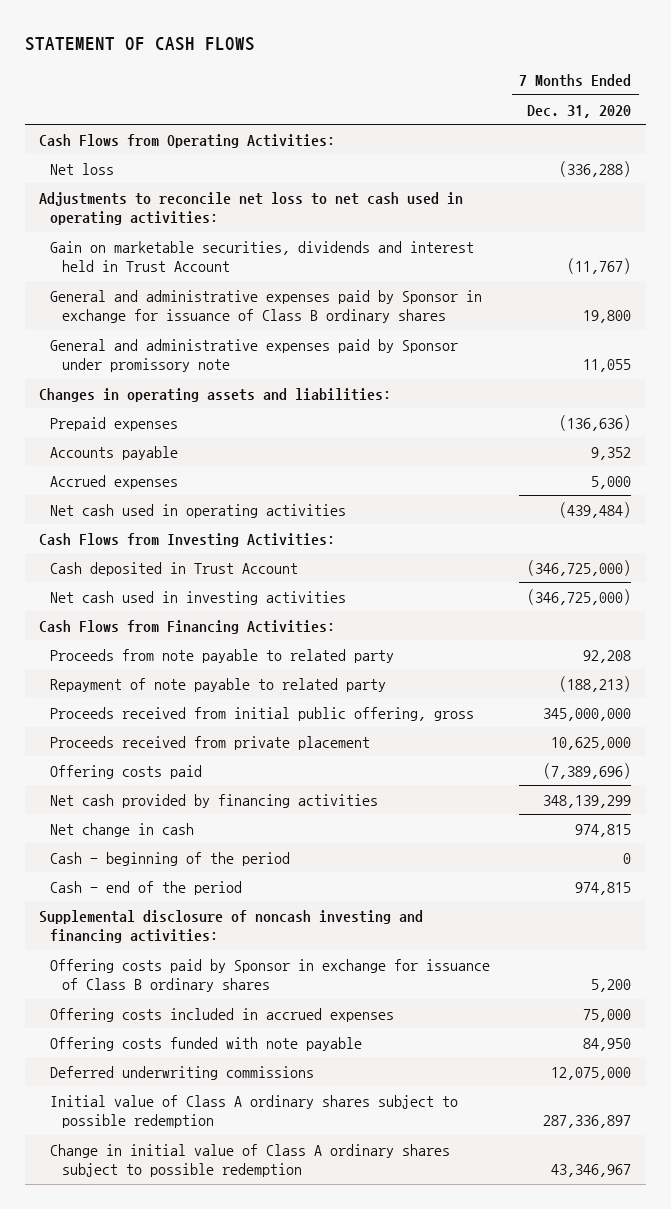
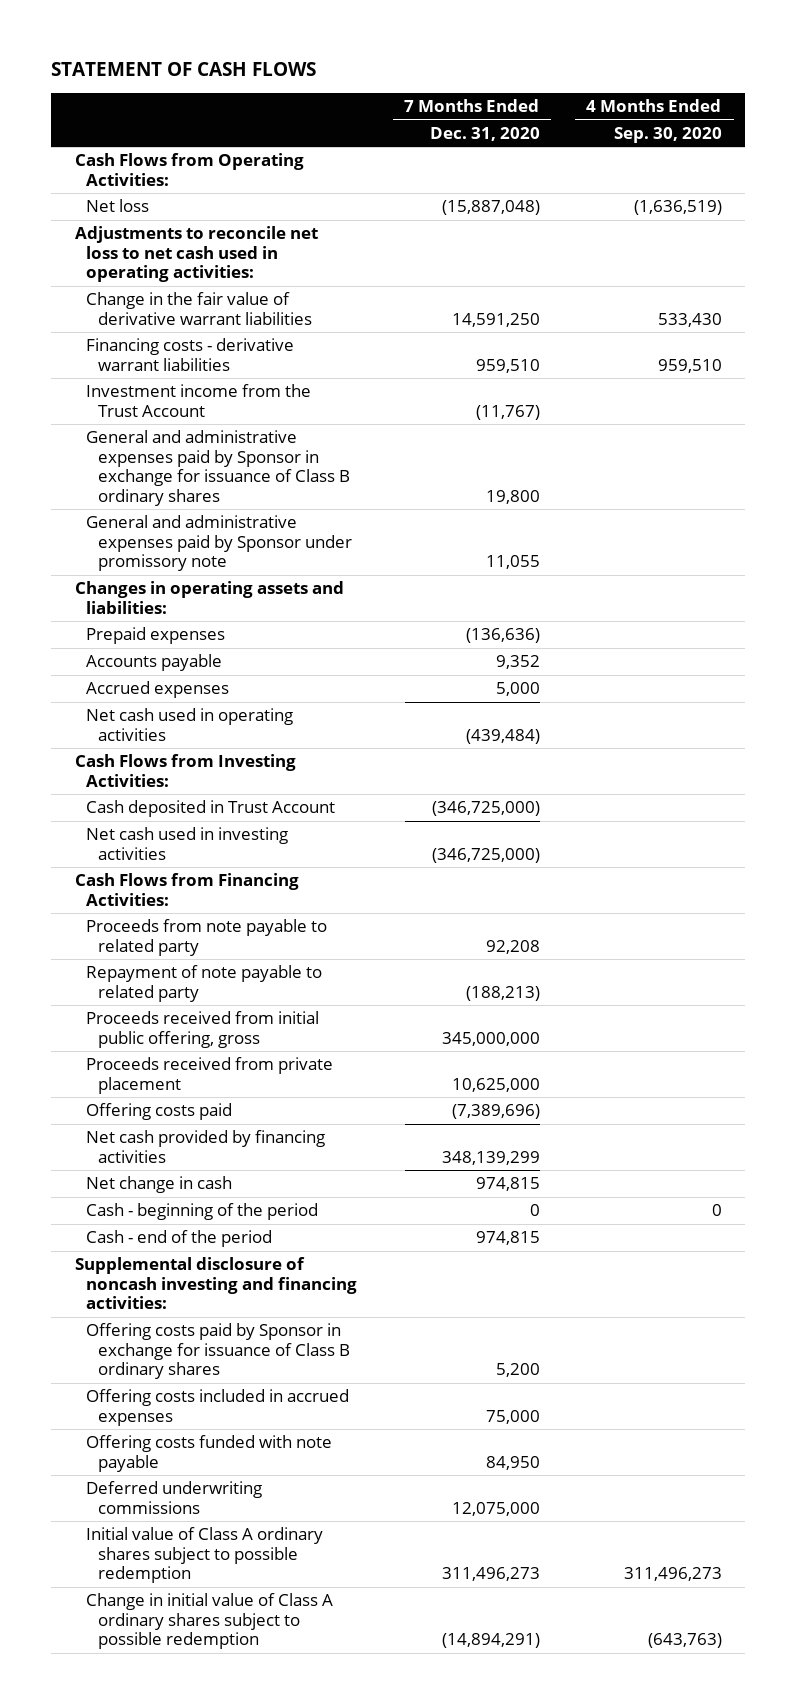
- | 7 Months Ended Dec. 31, 2020
+ | 7 Months Ended Dec. 31, 2020 | 4 Months Ended Sep. 30, 2020
- Net loss | (336,288)
+ Net loss | (15,887,048) | (1,636,519)
- Gain on marketable securities, dividends and interest held in Trust Account | (11,767)
+ Change in the fair value of derivative warrant liabilities | 14,591,250 | 533,430
+ Financing costs - derivative warrant liabilities | 959,510 | 959,510
+ Investment income from the Trust Account | (11,767) |
- Initial value of Class A ordinary shares subject to possible redemption | 287,336,897
- Change in initial value of Class A ordinary shares subject to possible redemption | 43,346,967
+ Initial value of Class A ordinary shares subject to possible redemption | 311,496,273 | 311,496,273
+ Change in initial value of Class A ordinary shares subject to possible redemption | (14,894,291) | (643,763)

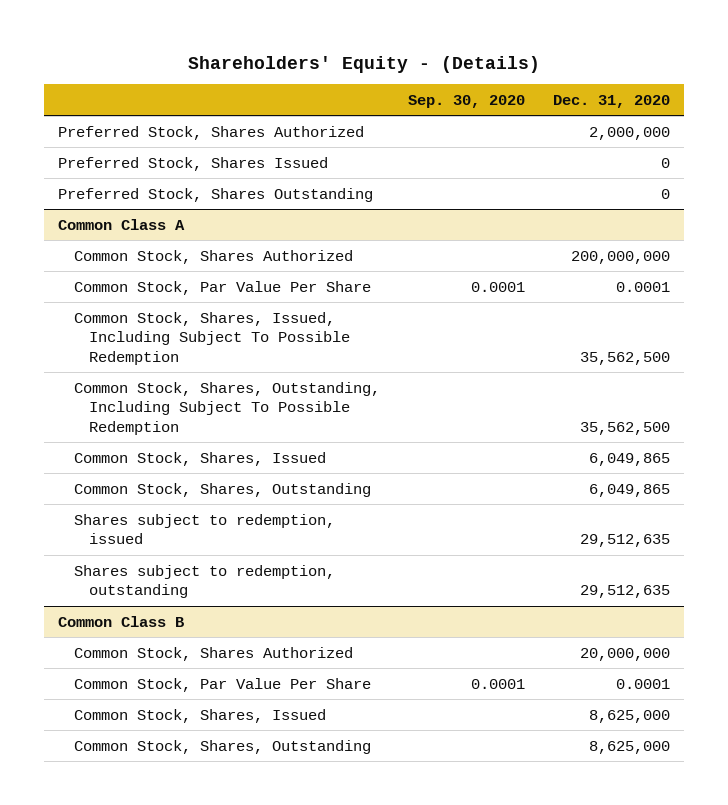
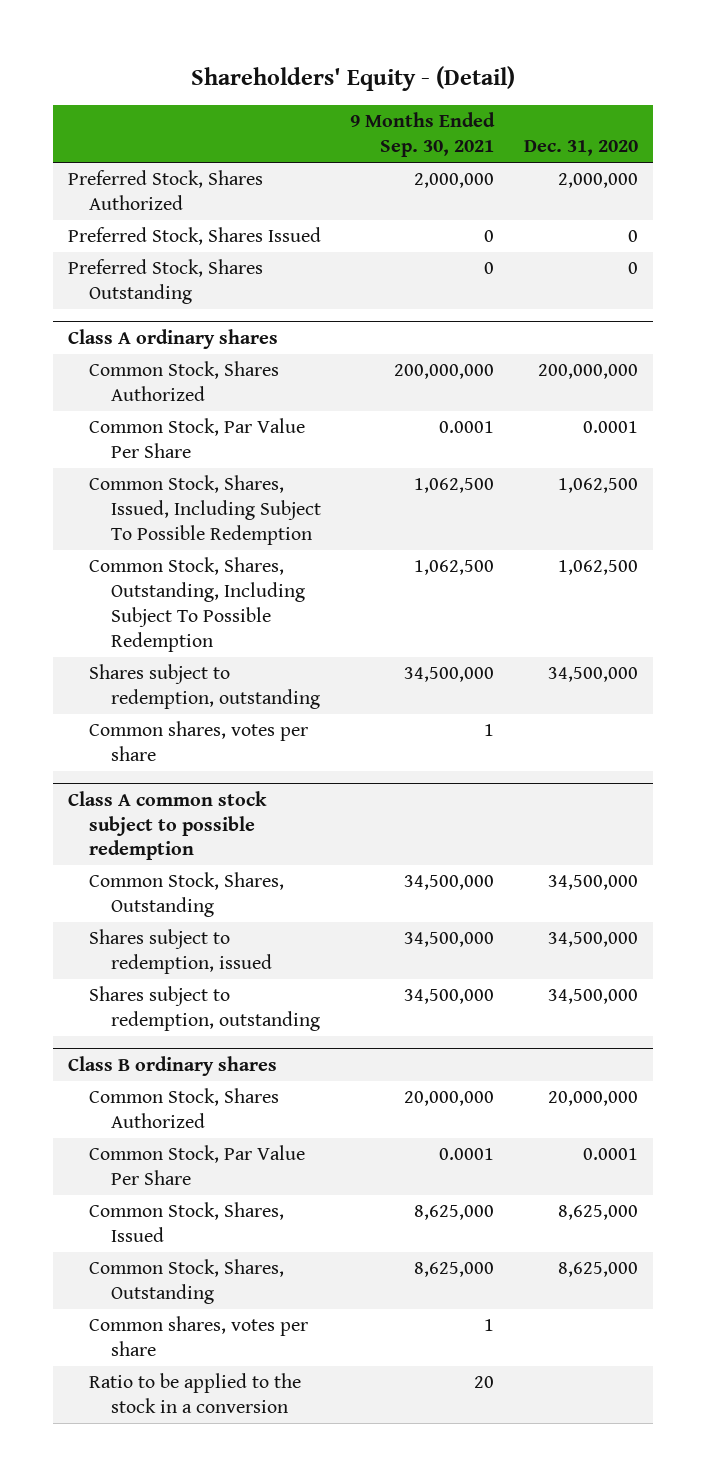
- Shareholders' Equity - (Details)
+ Shareholders' Equity - (Detail)
- | Sep. 30, 2020 | Dec. 31, 2020
+ | 9 Months Ended Sep. 30, 2021 | Dec. 31, 2020
- Common Class A
+ Class A ordinary shares
- Common Stock, Shares, Issued, Including Subject To Possible Redemption | | 35,562,500
- Common Stock, Shares, Outstanding, Including Subject To Possible Redemption | | 35,562,500
- Common Stock, Shares, Issued | | 6,049,865
- Common Stock, Shares, Outstanding | | 6,049,865
- Shares subject to redemption, issued | | 29,512,635
- Shares subject to redemption, outstanding | | 29,512,635
- Common Class B
+ Common Stock, Shares, Issued, Including Subject To Possible Redemption | 1,062,500 | 1,062,500
+ Common Stock, Shares, Outstanding, Including Subject To Possible Redemption | 1,062,500 | 1,062,500
+ Shares subject to redemption, outstanding | 34,500,000 | 34,500,000
+ Common shares, votes per share | 1 |
+ Class A common stock subject to possible redemption
+ Common Stock, Shares, Outstanding | 34,500,000 | 34,500,000
+ Shares subject to redemption, issued | 34,500,000 | 34,500,000
+ Shares subject to redemption, outstanding | 34,500,000 | 34,500,000
+ Class B ordinary shares
+ Common shares, votes per share | 1 |
+ Ratio to be applied to the stock in a conversion | 20 |

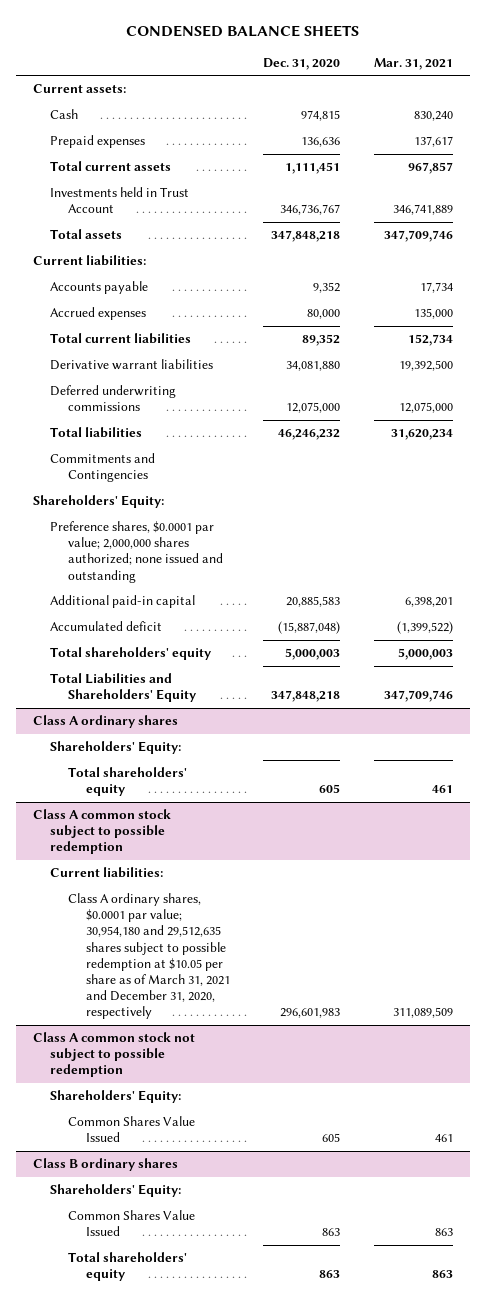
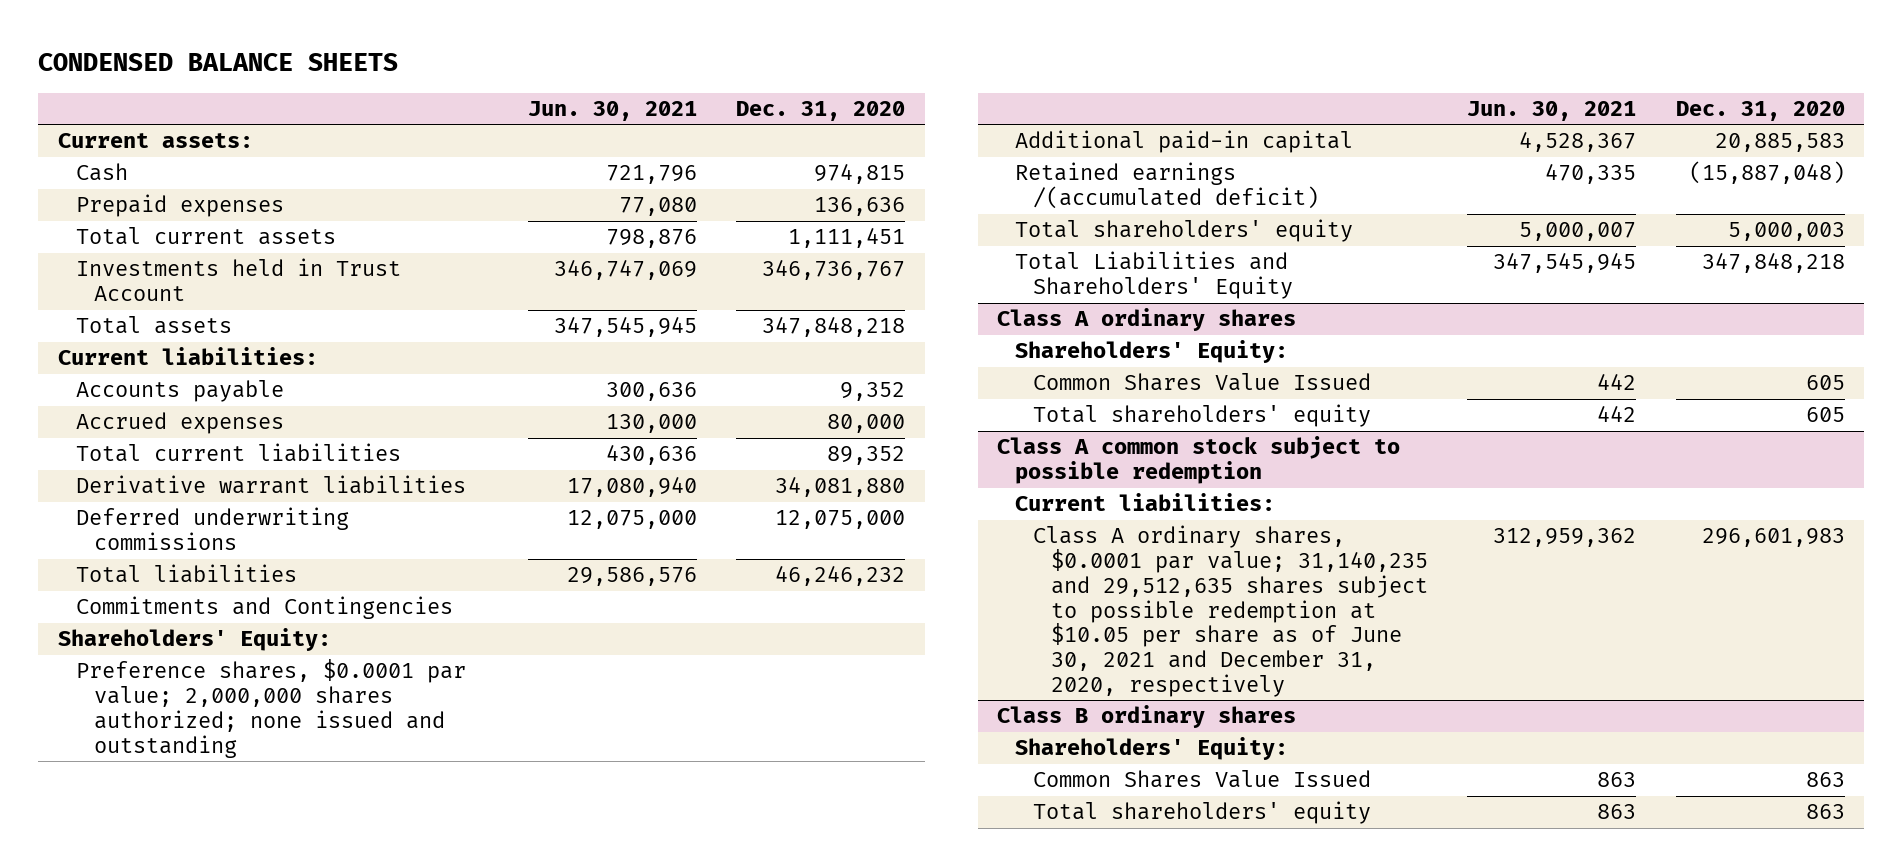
- | Dec. 31, 2020 | Mar. 31, 2021
+ | Jun. 30, 2021 | Dec. 31, 2020
- Accumulated deficit | (15,887,048) | (1,399,522)
+ Retained earnings /(accumulated deficit) | 470,335 | (15,887,048)
@ Class A ordinary shares
+ Common Shares Value Issued | 442 | 605
@ Class A common stock subject to possible redemption
- Class A ordinary shares, $0.0001 par value; 30,954,180 and 29,512,635 shares subject to possible redemption at $10.05 per share as of March 31, 2021 and December 31, 2020, respectively | 296,601,983 | 311,089,509
- Class A common stock not subject to possible redemption
- Shareholders' Equity:
- Common Shares Value Issued | 605 | 461
@ Class A common stock subject to possible redemption
+ Class A ordinary shares, $0.0001 par value; 31,140,235 and 29,512,635 shares subject to possible redemption at $10.05 per share as of June 30, 2021 and December 31, 2020, respectively | 312,959,362 | 296,601,983

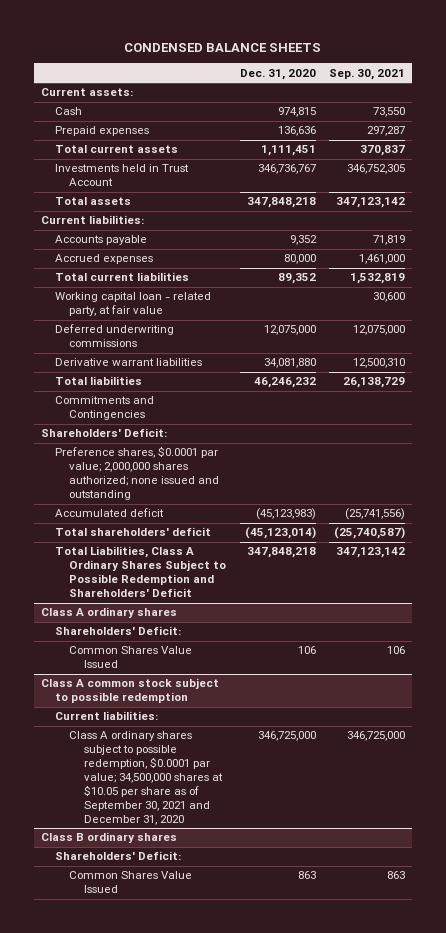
- | Jun. 30, 2021 | Dec. 31, 2020
+ | Dec. 31, 2020 | Sep. 30, 2021
+ Working capital loan - related party, at fair value | | 30,600
moved down: Derivative warrant liabilities | 34,081,880 | 12,500,310
- Shareholders' Equity:
+ Shareholders' Deficit:
- Additional paid-in capital | 4,528,367 | 20,885,583
- Retained earnings /(accumulated deficit) | 470,335 | (15,887,048)
- Total shareholders' equity | 5,000,007 | 5,000,003
- Total Liabilities and Shareholders' Equity | 347,545,945 | 347,848,218
+ Accumulated deficit | (45,123,983) | (25,741,556)
+ Total shareholders' deficit | (45,123,014) | (25,740,587)
+ Total Liabilities, Class A Ordinary Shares Subject to Possible Redemption and Shareholders' Deficit | 347,848,218 | 347,123,142
@ Class A ordinary shares
- Shareholders' Equity:
- Common Shares Value Issued | 442 | 605
- Total shareholders' equity | 442 | 605
+ Shareholders' Deficit:
+ Common Shares Value Issued | 106 | 106
@ Class A common stock subject to possible redemption
- Class A ordinary shares, $0.0001 par value; 31,140,235 and 29,512,635 shares subject to possible redemption at $10.05 per share as of June 30, 2021 and December 31, 2020, respectively | 312,959,362 | 296,601,983
+ Class A ordinary shares subject to possible redemption, $0.0001 par value; 34,500,000 shares at $10.05 per share as of September 30, 2021 and December 31, 2020 | 346,725,000 | 346,725,000
@ Class B ordinary shares
- Shareholders' Equity:
+ Shareholders' Deficit:
- Total shareholders' equity | 863 | 863

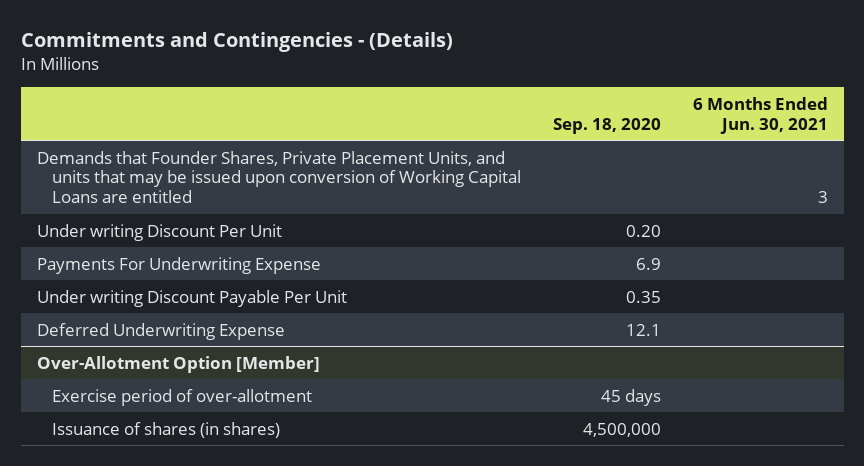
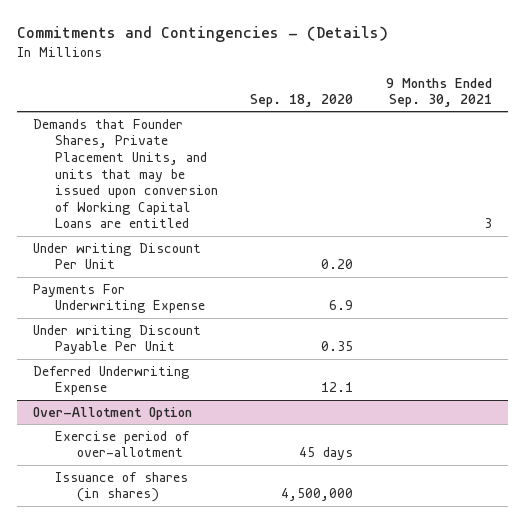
- | Sep. 18, 2020 | 6 Months Ended Jun. 30, 2021
+ | Sep. 18, 2020 | 9 Months Ended Sep. 30, 2021
- Over-Allotment Option [Member]
+ Over-Allotment Option

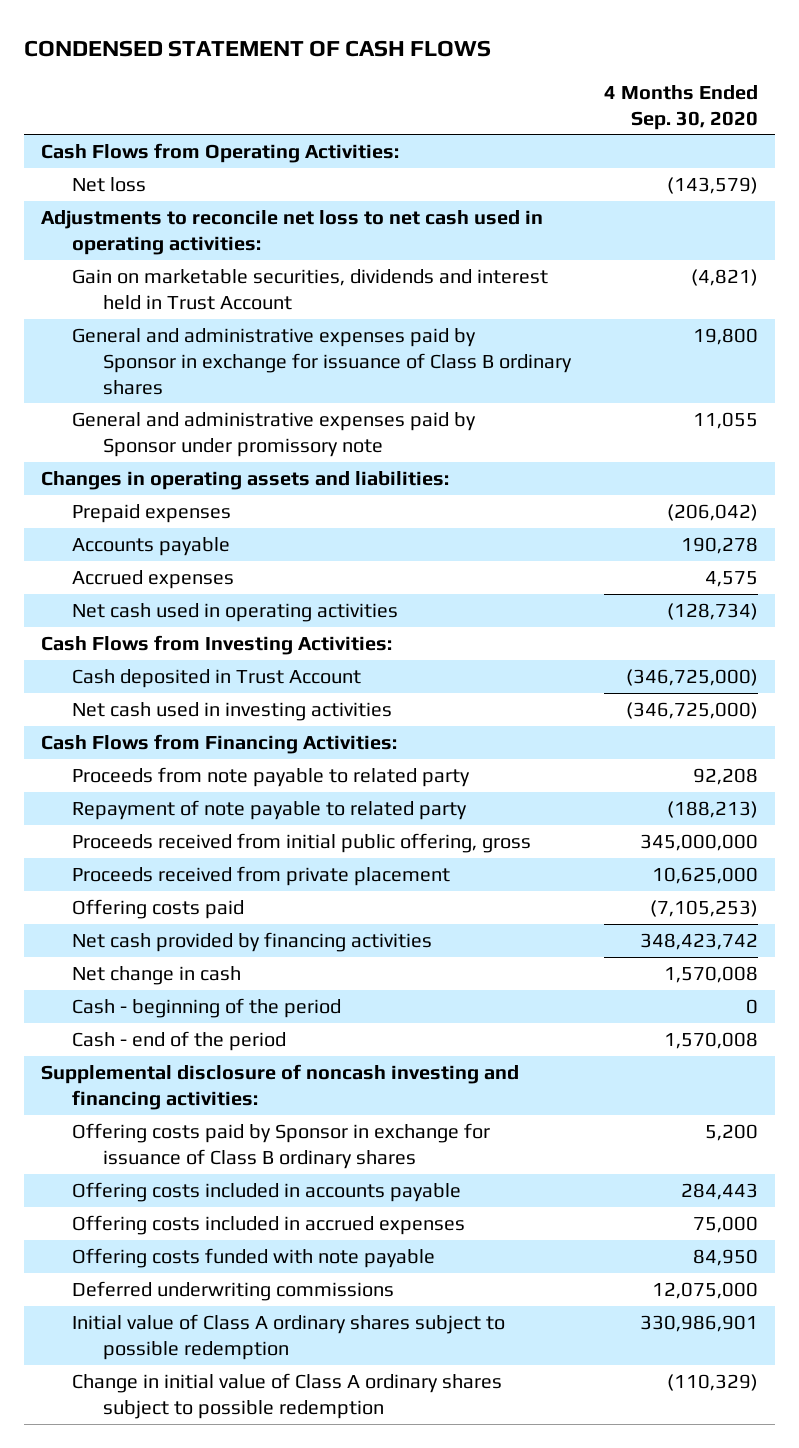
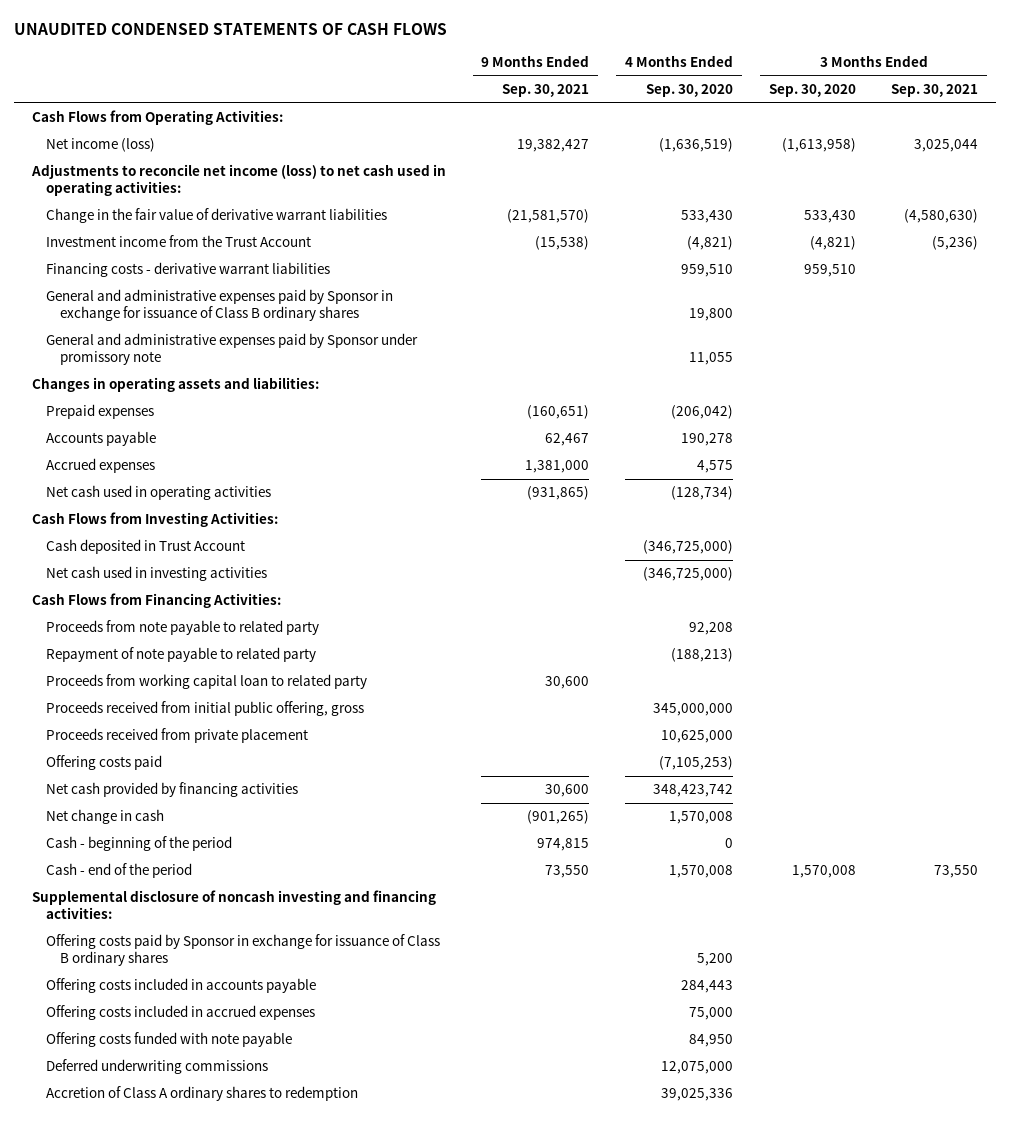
- CONDENSED STATEMENT OF CASH FLOWS
+ UNAUDITED CONDENSED STATEMENTS OF CASH FLOWS
- | 4 Months Ended Sep. 30, 2020
+ | 9 Months Ended Sep. 30, 2021 | 4 Months Ended Sep. 30, 2020 | 3 Months Ended Sep. 30, 2020 | 3 Months Ended Sep. 30, 2021
- Net loss | (143,579)
- Adjustments to reconcile net loss to net cash used in operating activities:
- Gain on marketable securities, dividends and interest held in Trust Account | (4,821)
+ Net income (loss) | 19,382,427 | (1,636,519) | (1,613,958) | 3,025,044
+ Adjustments to reconcile net income (loss) to net cash used in operating activities:
+ Change in the fair value of derivative warrant liabilities | (21,581,570) | 533,430 | 533,430 | (4,580,630)
+ Investment income from the Trust Account | (15,538) | (4,821) | (4,821) | (5,236)
+ Financing costs - derivative warrant liabilities | | 959,510 | 959,510 |
+ Proceeds from working capital loan to related party | 30,600 | | |
- Initial value of Class A ordinary shares subject to possible redemption | 330,986,901
- Change in initial value of Class A ordinary shares subject to possible redemption | (110,329)
+ Accretion of Class A ordinary shares to redemption | | 39,025,336 | |

